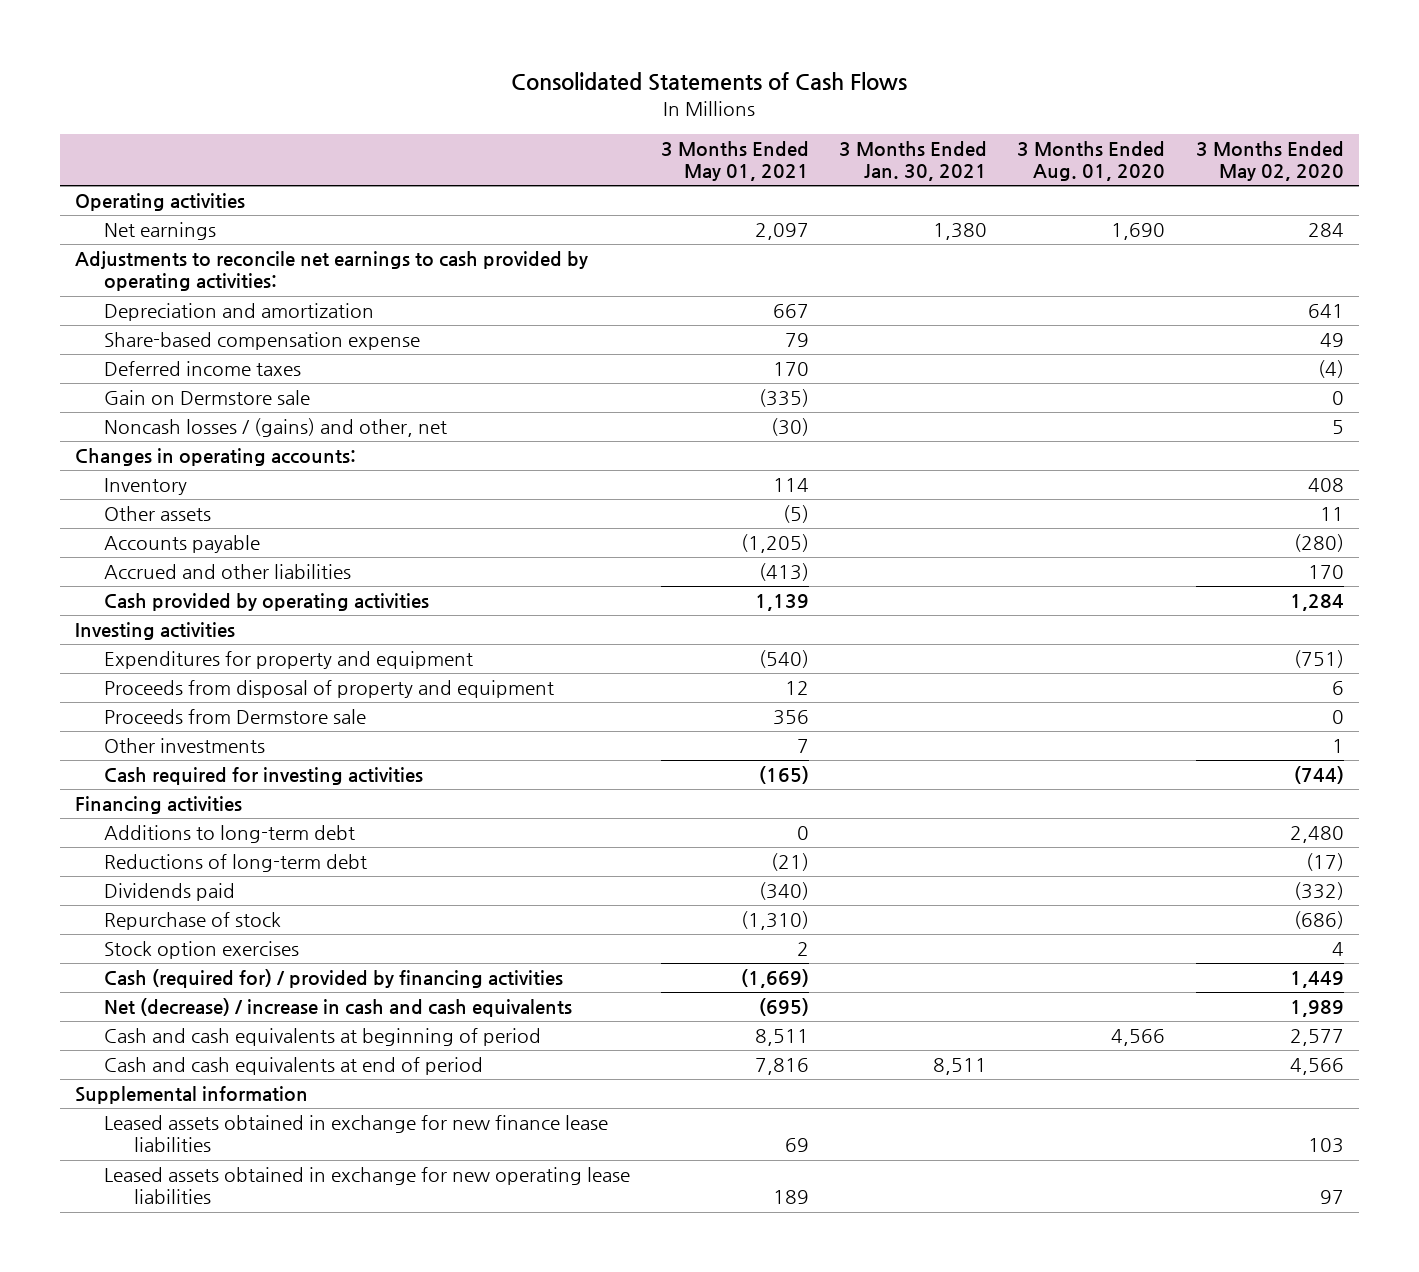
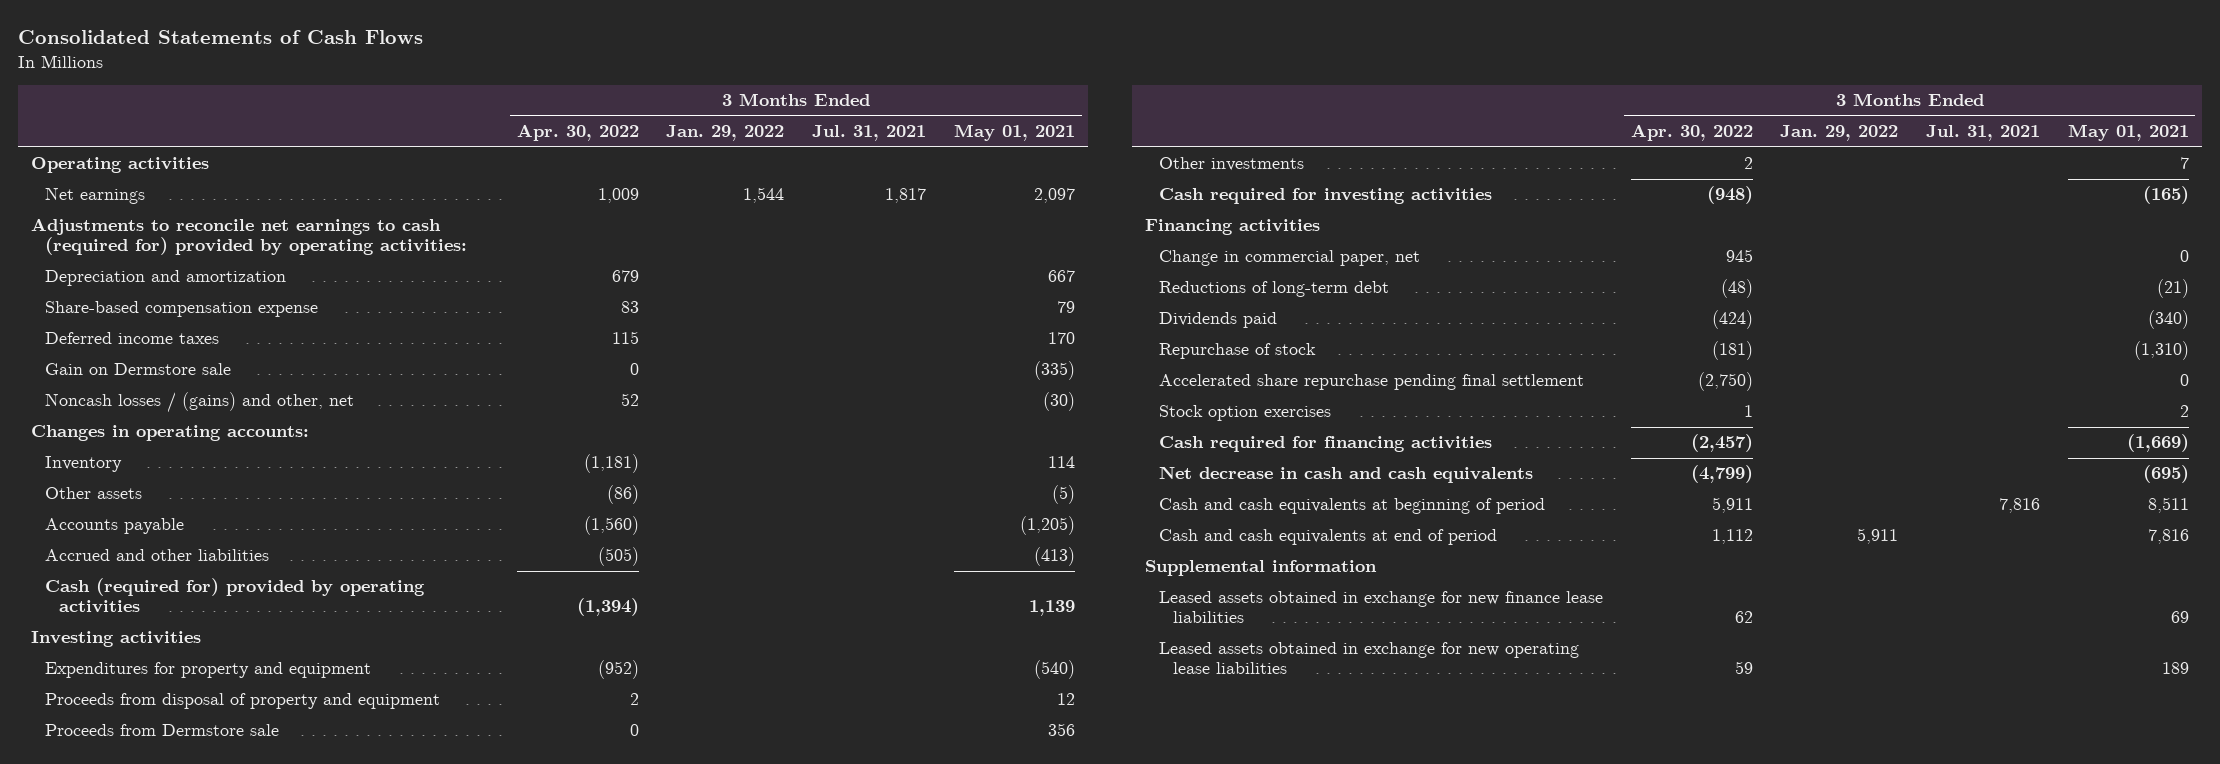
- | 3 Months Ended May 01, 2021 | 3 Months Ended Jan. 30, 2021 | 3 Months Ended Aug. 01, 2020 | 3 Months Ended May 02, 2020
+ | 3 Months Ended Apr. 30, 2022 | 3 Months Ended Jan. 29, 2022 | 3 Months Ended Jul. 31, 2021 | 3 Months Ended May 01, 2021
- Adjustments to reconcile net earnings to cash provided by operating activities:
+ Adjustments to reconcile net earnings to cash (required for) provided by operating activities:
- Cash provided by operating activities | 1,139 | | | 1,284
+ Cash (required for) provided by operating activities | (1,394) | | | 1,139
- Additions to long-term debt | 0 | | | 2,480
+ Change in commercial paper, net | 945 | | | 0
+ Accelerated share repurchase pending final settlement | (2,750) | | | 0
- Cash (required for) / provided by financing activities | (1,669) | | | 1,449
- Net (decrease) / increase in cash and cash equivalents | (695) | | | 1,989
+ Cash required for financing activities | (2,457) | | | (1,669)
+ Net decrease in cash and cash equivalents | (4,799) | | | (695)

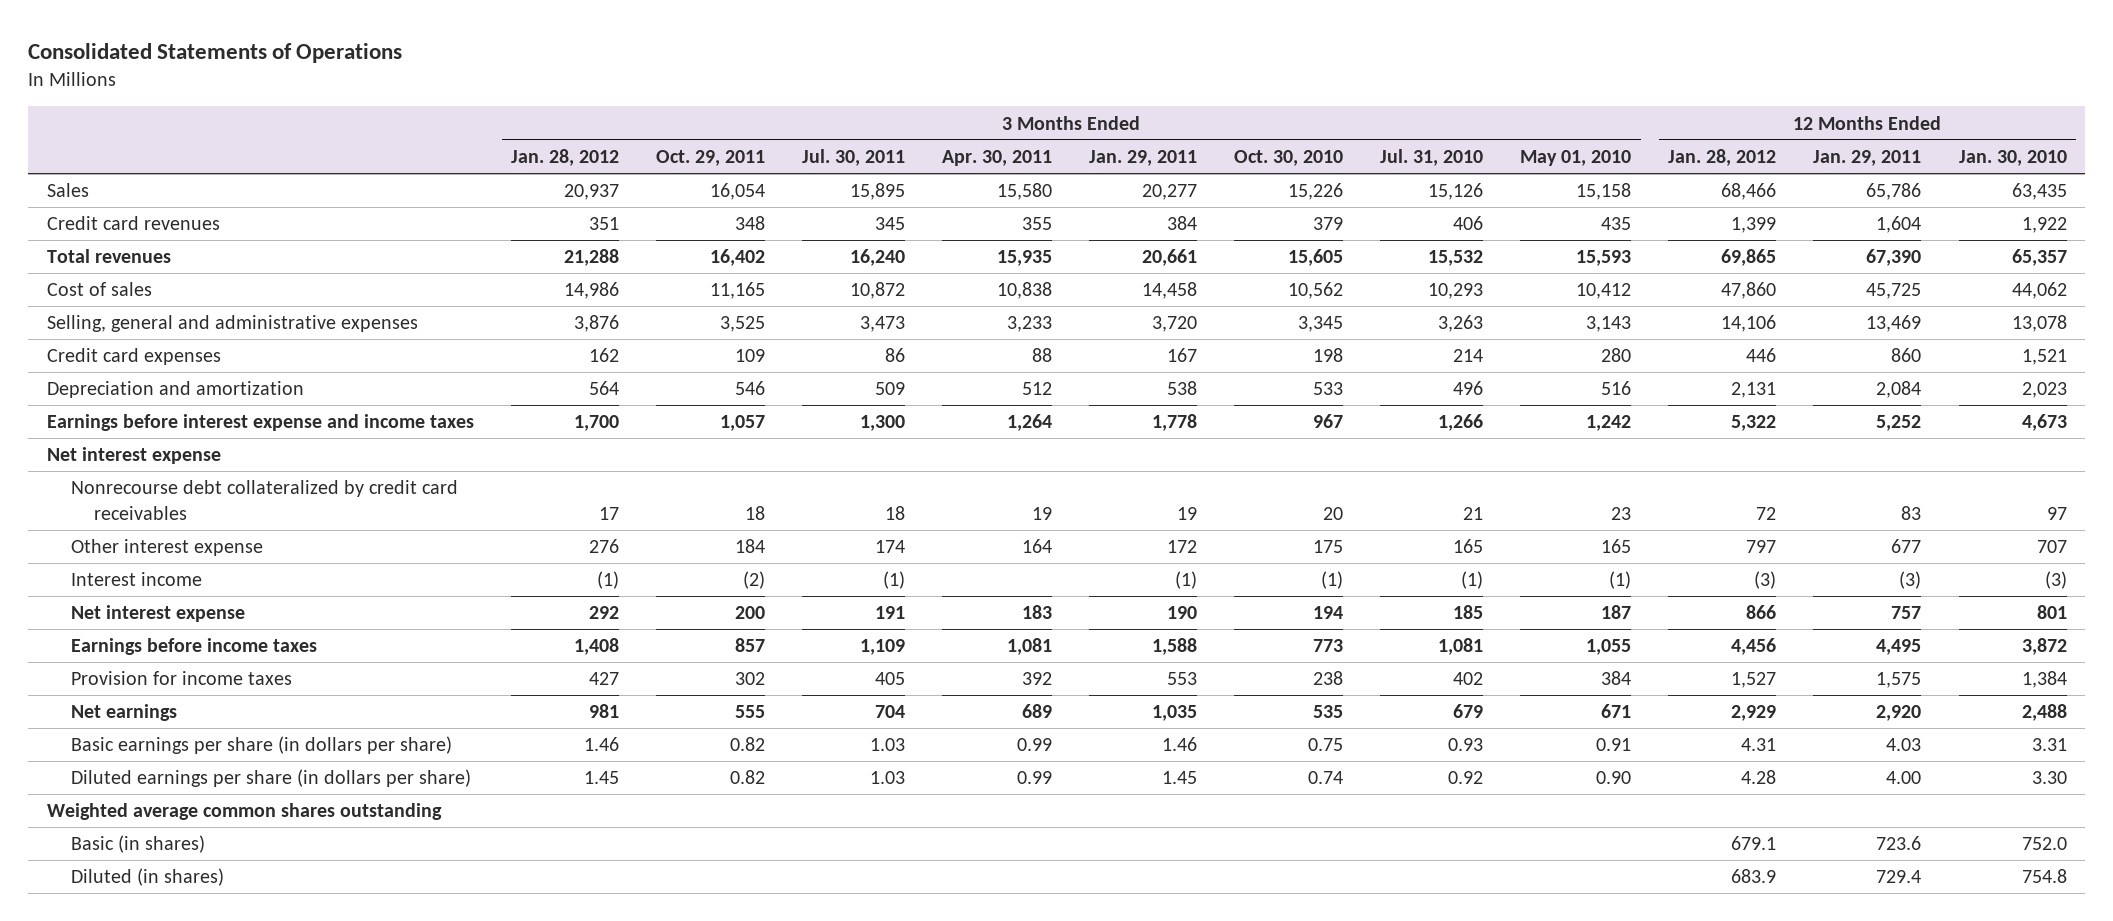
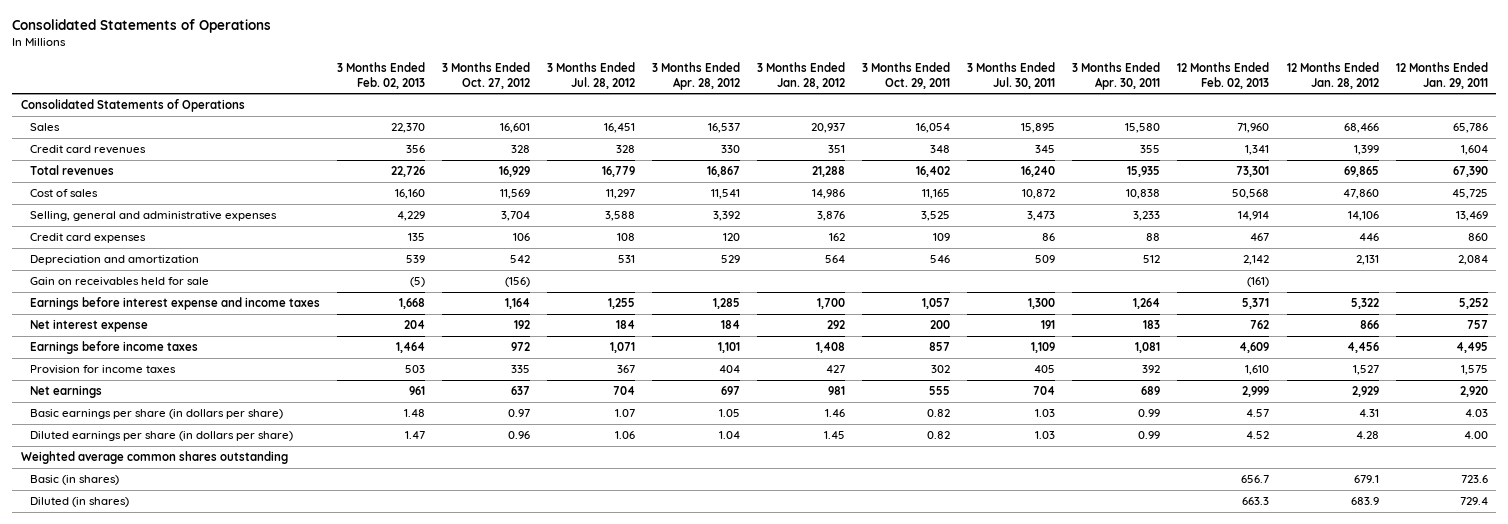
- | 3 Months Ended Jan. 28, 2012 | 3 Months Ended Oct. 29, 2011 | 3 Months Ended Jul. 30, 2011 | 3 Months Ended Apr. 30, 2011 | 3 Months Ended Jan. 29, 2011 | 3 Months Ended Oct. 30, 2010 | 3 Months Ended Jul. 31, 2010 | 3 Months Ended May 01, 2010 | 12 Months Ended Jan. 28, 2012 | 12 Months Ended Jan. 29, 2011 | 12 Months Ended Jan. 30, 2010
+ | 3 Months Ended Feb. 02, 2013 | 3 Months Ended Oct. 27, 2012 | 3 Months Ended Jul. 28, 2012 | 3 Months Ended Apr. 28, 2012 | 3 Months Ended Jan. 28, 2012 | 3 Months Ended Oct. 29, 2011 | 3 Months Ended Jul. 30, 2011 | 3 Months Ended Apr. 30, 2011 | 12 Months Ended Feb. 02, 2013 | 12 Months Ended Jan. 28, 2012 | 12 Months Ended Jan. 29, 2011
+ Consolidated Statements of Operations
+ Gain on receivables held for sale | (5) | (156) | | | | | | | (161) | |
- Net interest expense
- Nonrecourse debt collateralized by credit card receivables | 17 | 18 | 18 | 19 | 19 | 20 | 21 | 23 | 72 | 83 | 97
- Other interest expense | 276 | 184 | 174 | 164 | 172 | 175 | 165 | 165 | 797 | 677 | 707
- Interest income | (1) | (2) | (1) | | (1) | (1) | (1) | (1) | (3) | (3) | (3)

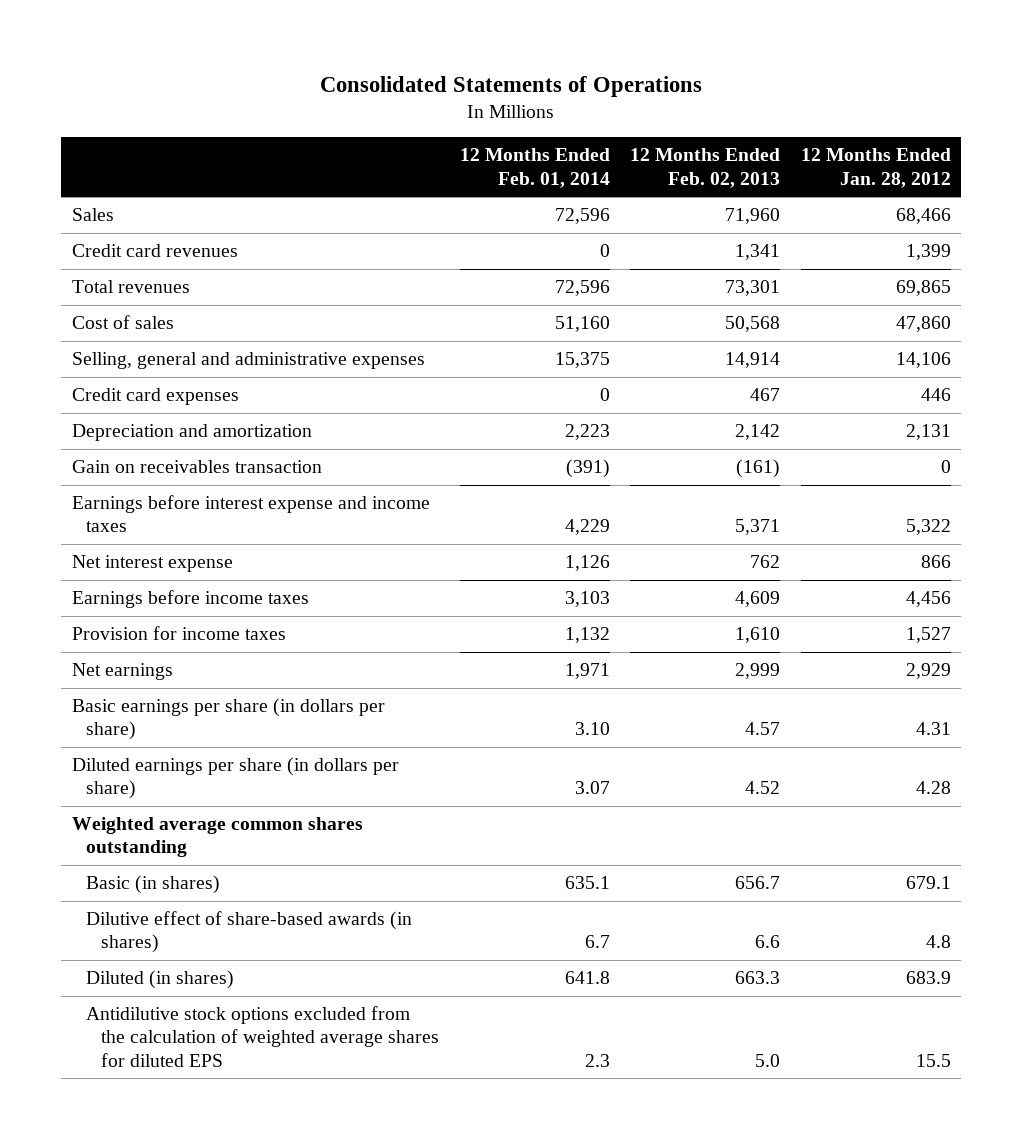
- | 3 Months Ended Feb. 02, 2013 | 3 Months Ended Oct. 27, 2012 | 3 Months Ended Jul. 28, 2012 | 3 Months Ended Apr. 28, 2012 | 3 Months Ended Jan. 28, 2012 | 3 Months Ended Oct. 29, 2011 | 3 Months Ended Jul. 30, 2011 | 3 Months Ended Apr. 30, 2011 | 12 Months Ended Feb. 02, 2013 | 12 Months Ended Jan. 28, 2012 | 12 Months Ended Jan. 29, 2011
+ | 12 Months Ended Feb. 01, 2014 | 12 Months Ended Feb. 02, 2013 | 12 Months Ended Jan. 28, 2012
- Consolidated Statements of Operations
- Gain on receivables held for sale | (5) | (156) | | | | | | | (161) | |
+ Gain on receivables transaction | (391) | (161) | 0
+ Dilutive effect of share-based awards (in shares) | 6.7 | 6.6 | 4.8
+ Antidilutive stock options excluded from the calculation of weighted average shares for diluted EPS | 2.3 | 5.0 | 15.5

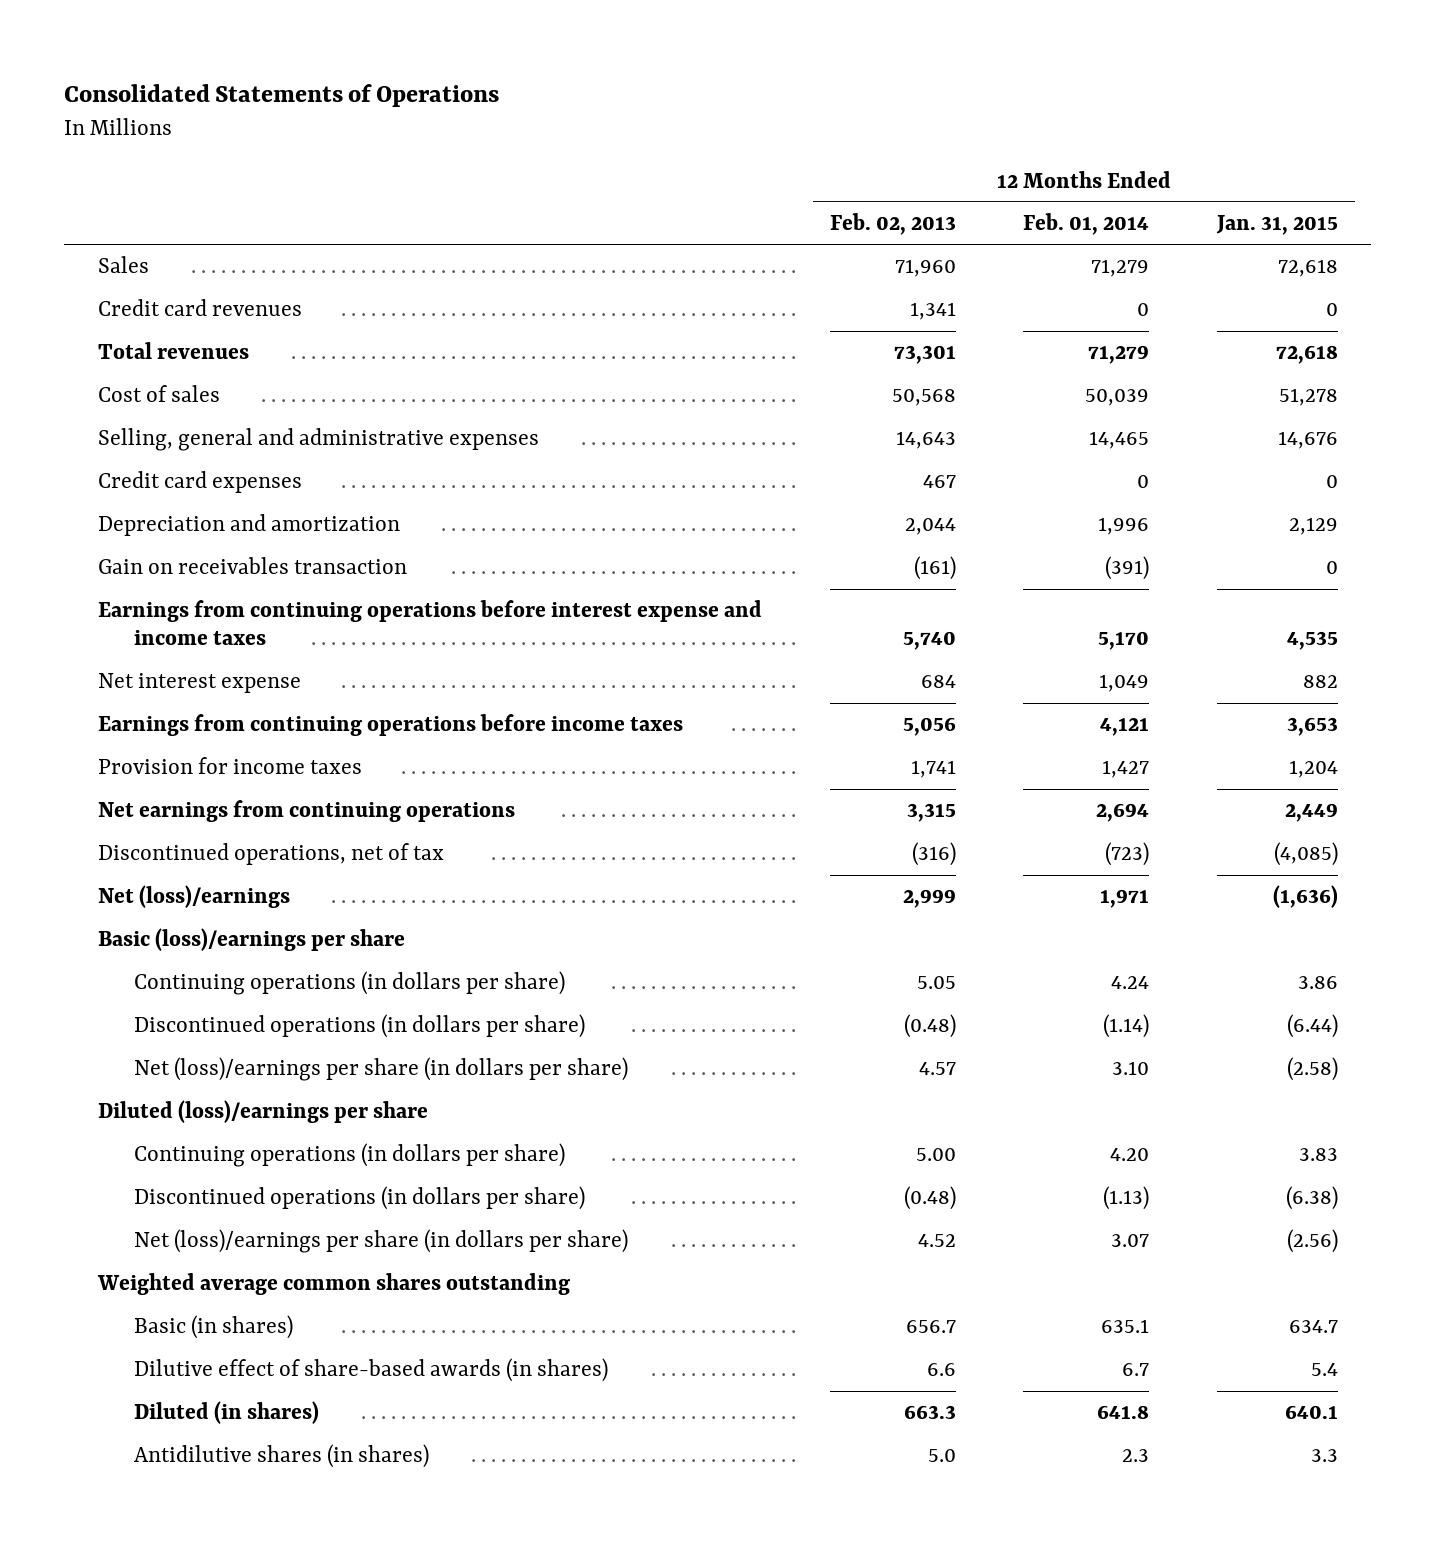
- | 12 Months Ended Feb. 01, 2014 | 12 Months Ended Feb. 02, 2013 | 12 Months Ended Jan. 28, 2012
+ | 12 Months Ended Feb. 02, 2013 | 12 Months Ended Feb. 01, 2014 | 12 Months Ended Jan. 31, 2015
- Sales | 72,596 | 71,960 | 68,466
+ Sales | 71,960 | 71,279 | 72,618
- Total revenues | 72,596 | 73,301 | 69,865
- Cost of sales | 51,160 | 50,568 | 47,860
- Selling, general and administrative expenses | 15,375 | 14,914 | 14,106
+ Total revenues | 73,301 | 71,279 | 72,618
+ Cost of sales | 50,568 | 50,039 | 51,278
+ Selling, general and administrative expenses | 14,643 | 14,465 | 14,676
- Depreciation and amortization | 2,223 | 2,142 | 2,131
+ Depreciation and amortization | 2,044 | 1,996 | 2,129
- Earnings before interest expense and income taxes | 4,229 | 5,371 | 5,322
- Net interest expense | 1,126 | 762 | 866
- Earnings before income taxes | 3,103 | 4,609 | 4,456
- Provision for income taxes | 1,132 | 1,610 | 1,527
- Net earnings | 1,971 | 2,999 | 2,929
- Basic earnings per share (in dollars per share) | 3.10 | 4.57 | 4.31
- Diluted earnings per share (in dollars per share) | 3.07 | 4.52 | 4.28
+ Earnings from continuing operations before interest expense and income taxes | 5,740 | 5,170 | 4,535
+ Net interest expense | 684 | 1,049 | 882
+ Earnings from continuing operations before income taxes | 5,056 | 4,121 | 3,653
+ Provision for income taxes | 1,741 | 1,427 | 1,204
+ Net earnings from continuing operations | 3,315 | 2,694 | 2,449
+ Discontinued operations, net of tax | (316) | (723) | (4,085)
+ Net (loss)/earnings | 2,999 | 1,971 | (1,636)
+ Basic (loss)/earnings per share
+ Continuing operations (in dollars per share) | 5.05 | 4.24 | 3.86
+ Discontinued operations (in dollars per share) | (0.48) | (1.14) | (6.44)
+ Net (loss)/earnings per share (in dollars per share) | 4.57 | 3.10 | (2.58)
+ Diluted (loss)/earnings per share
+ Continuing operations (in dollars per share) | 5.00 | 4.20 | 3.83
+ Discontinued operations (in dollars per share) | (0.48) | (1.13) | (6.38)
+ Net (loss)/earnings per share (in dollars per share) | 4.52 | 3.07 | (2.56)
- Antidilutive stock options excluded from the calculation of weighted average shares for diluted EPS | 2.3 | 5.0 | 15.5
+ Antidilutive shares (in shares) | 5.0 | 2.3 | 3.3

